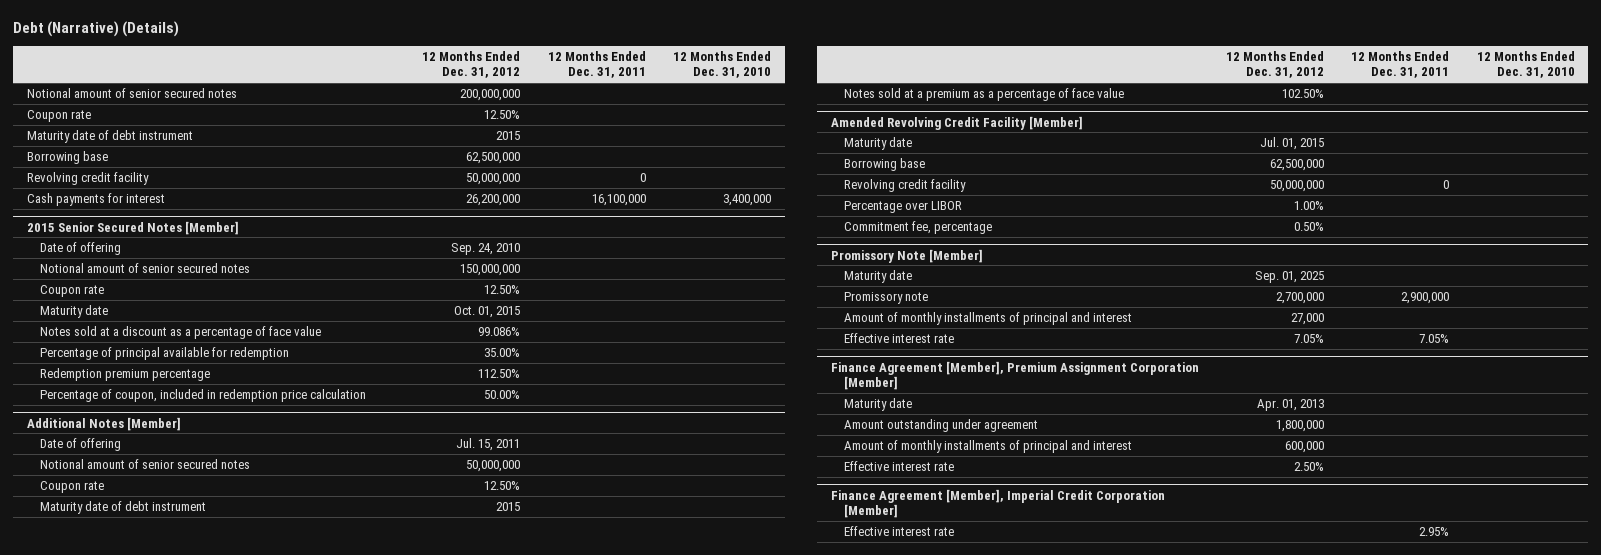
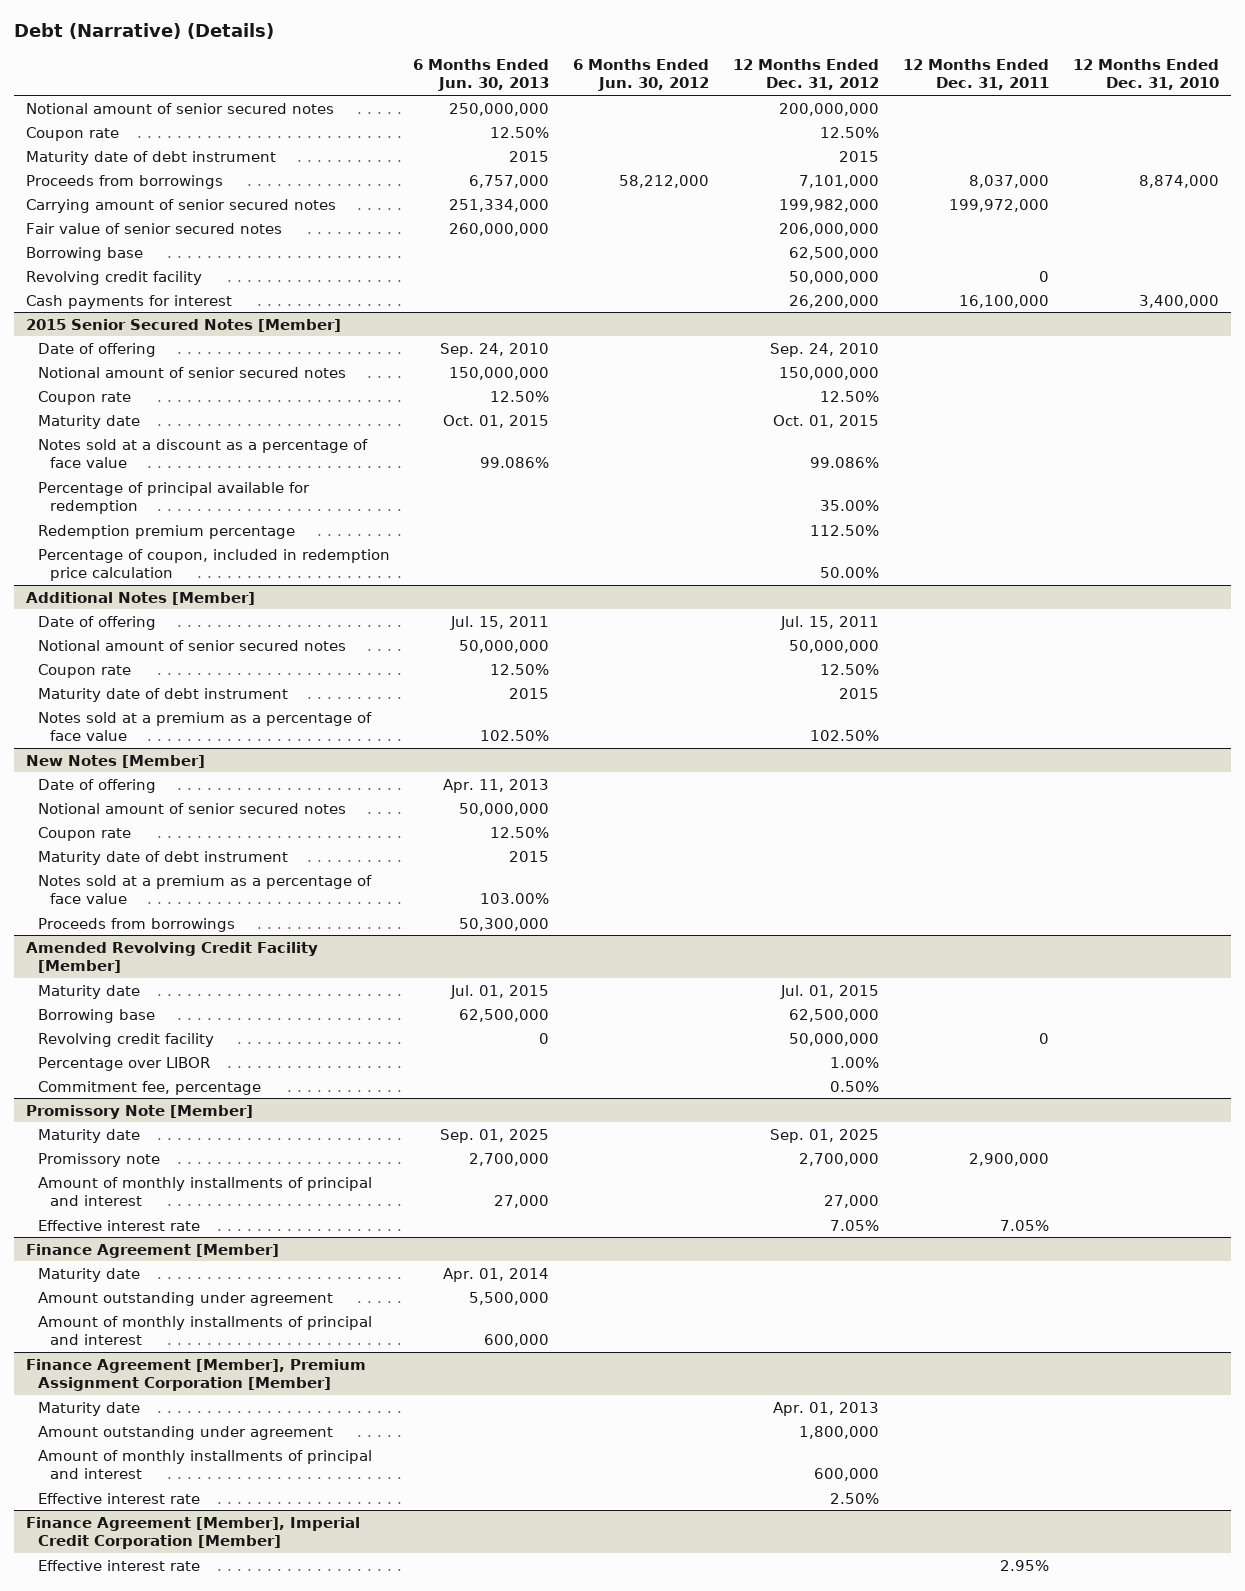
- | 12 Months Ended Dec. 31, 2012 | 12 Months Ended Dec. 31, 2011 | 12 Months Ended Dec. 31, 2010
+ | 6 Months Ended Jun. 30, 2013 | 6 Months Ended Jun. 30, 2012 | 12 Months Ended Dec. 31, 2012 | 12 Months Ended Dec. 31, 2011 | 12 Months Ended Dec. 31, 2010
+ Proceeds from borrowings | 6,757,000 | 58,212,000 | 7,101,000 | 8,037,000 | 8,874,000
+ Carrying amount of senior secured notes | 251,334,000 | | 199,982,000 | 199,972,000 |
+ Fair value of senior secured notes | 260,000,000 | | 206,000,000 | |
+ New Notes [Member]
+ Date of offering | Apr. 11, 2013 | | | |
+ Notional amount of senior secured notes | 50,000,000 | | | |
+ Coupon rate | 12.50% | | | |
+ Maturity date of debt instrument | 2015 | | | |
+ Notes sold at a premium as a percentage of face value | 103.00% | | | |
+ Proceeds from borrowings | 50,300,000 | | | |
+ Finance Agreement [Member]
+ Maturity date | Apr. 01, 2014 | | | |
+ Amount outstanding under agreement | 5,500,000 | | | |
+ Amount of monthly installments of principal and interest | 600,000 | | | |

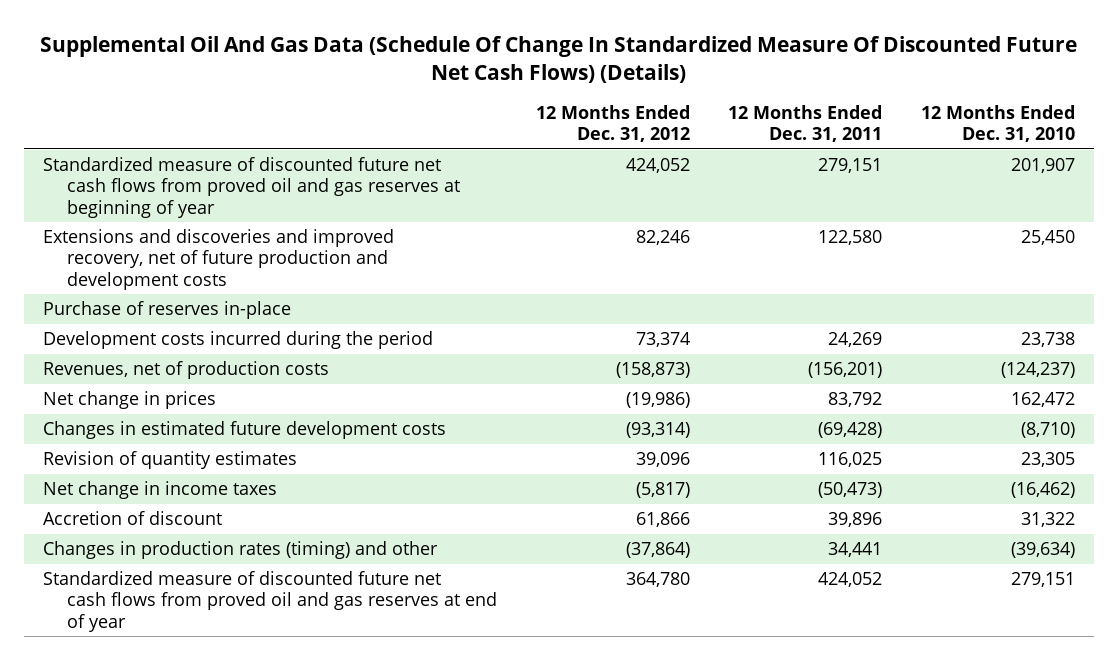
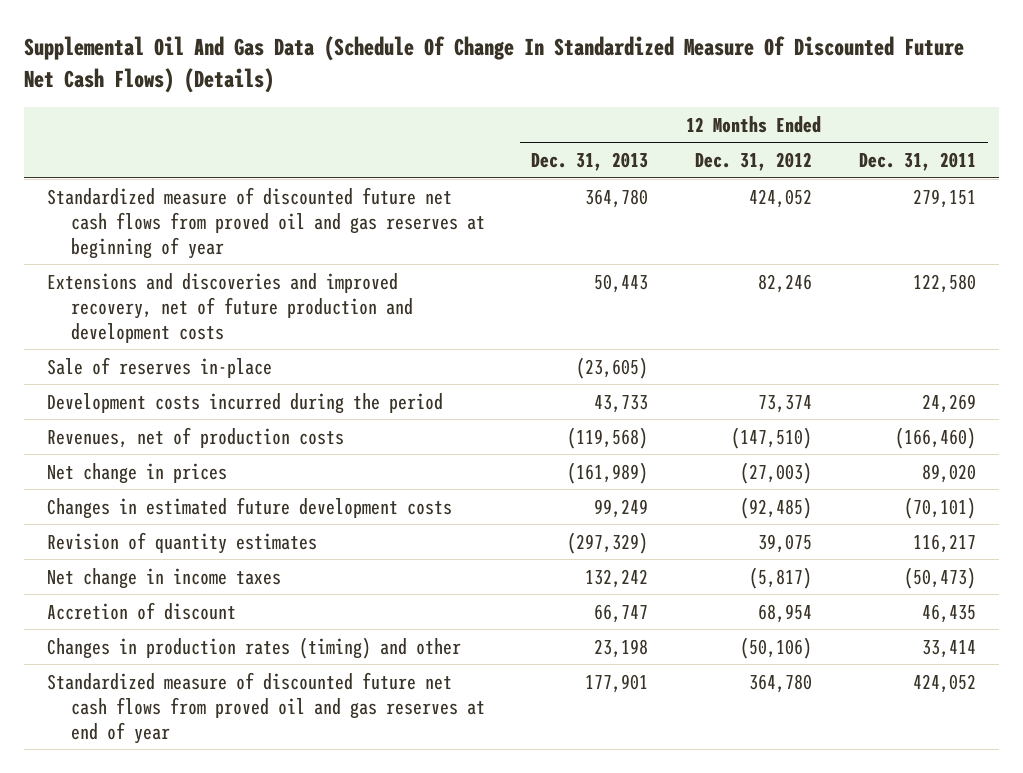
- | 12 Months Ended Dec. 31, 2012 | 12 Months Ended Dec. 31, 2011 | 12 Months Ended Dec. 31, 2010
+ | 12 Months Ended Dec. 31, 2013 | 12 Months Ended Dec. 31, 2012 | 12 Months Ended Dec. 31, 2011
- Purchase of reserves in-place
+ Sale of reserves in-place | (23,605) | |
- Revenues, net of production costs | (158,873) | (156,201) | (124,237)
- Net change in prices | (19,986) | 83,792 | 162,472
- Changes in estimated future development costs | (93,314) | (69,428) | (8,710)
- Revision of quantity estimates | 39,096 | 116,025 | 23,305
+ Revenues, net of production costs | (119,568) | (147,510) | (166,460)
+ Net change in prices | (161,989) | (27,003) | 89,020
+ Changes in estimated future development costs | 99,249 | (92,485) | (70,101)
+ Revision of quantity estimates | (297,329) | 39,075 | 116,217
- Accretion of discount | 61,866 | 39,896 | 31,322
- Changes in production rates (timing) and other | (37,864) | 34,441 | (39,634)
+ Accretion of discount | 66,747 | 68,954 | 46,435
+ Changes in production rates (timing) and other | 23,198 | (50,106) | 33,414

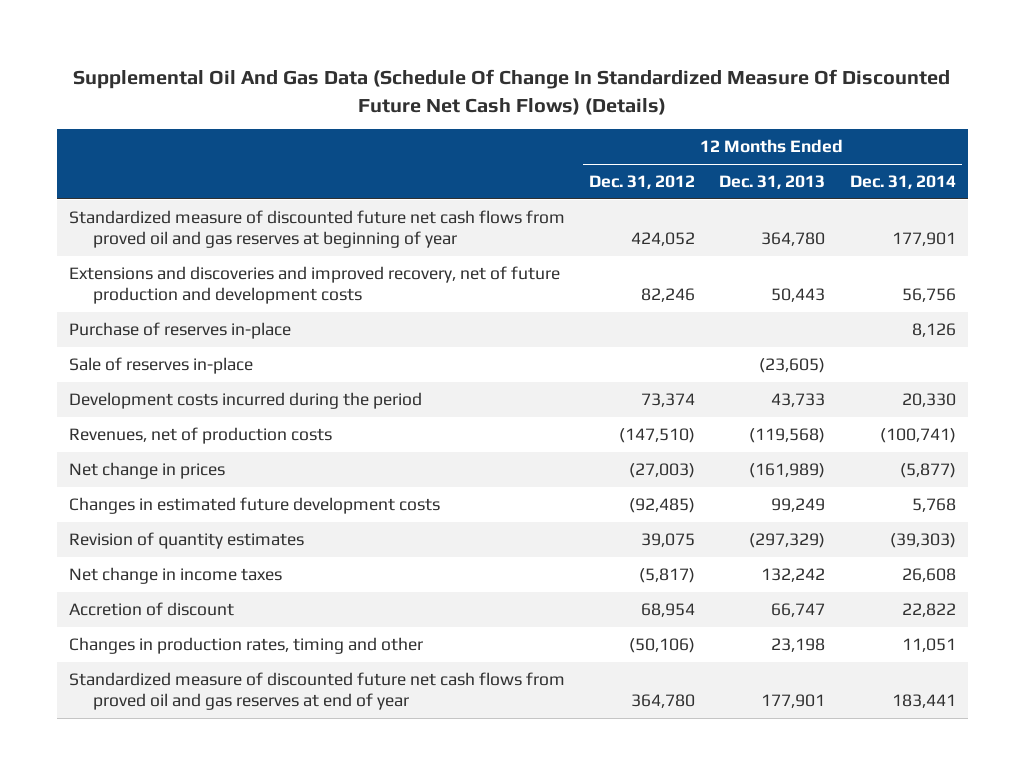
- | 12 Months Ended Dec. 31, 2013 | 12 Months Ended Dec. 31, 2012 | 12 Months Ended Dec. 31, 2011
+ | 12 Months Ended Dec. 31, 2012 | 12 Months Ended Dec. 31, 2013 | 12 Months Ended Dec. 31, 2014
+ Purchase of reserves in-place | | | 8,126
- Changes in production rates (timing) and other | 23,198 | (50,106) | 33,414
+ Changes in production rates, timing and other | (50,106) | 23,198 | 11,051

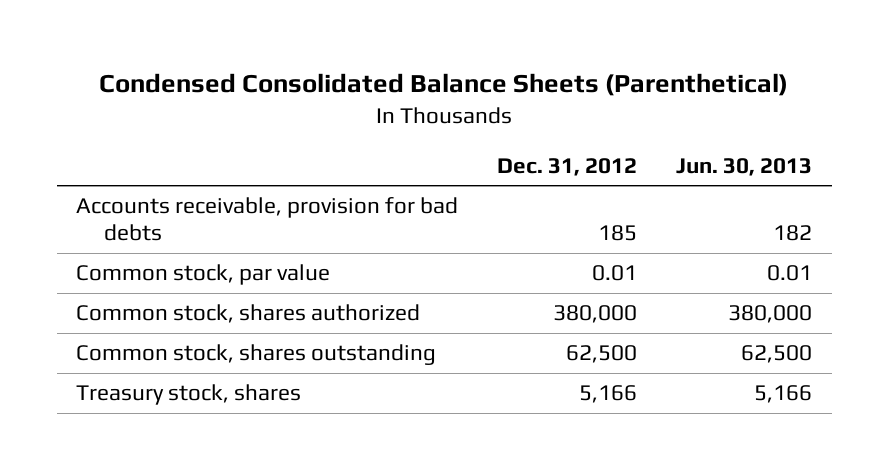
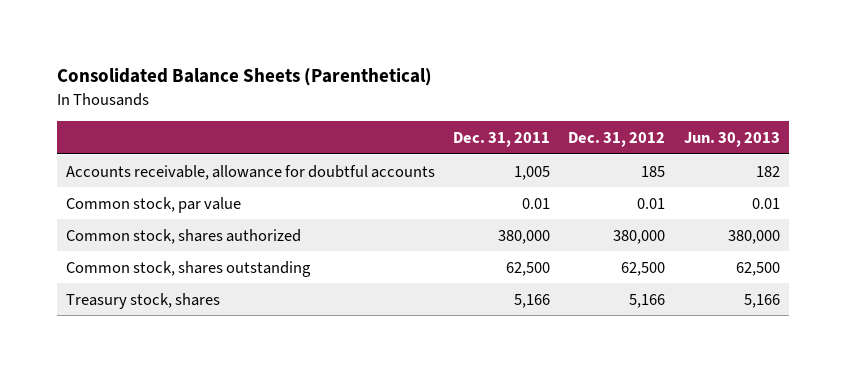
- Condensed Consolidated Balance Sheets (Parenthetical)
+ Consolidated Balance Sheets (Parenthetical)
- | Dec. 31, 2012 | Jun. 30, 2013
+ | Dec. 31, 2011 | Dec. 31, 2012 | Jun. 30, 2013
- Accounts receivable, provision for bad debts | 185 | 182
+ Accounts receivable, allowance for doubtful accounts | 1,005 | 185 | 182

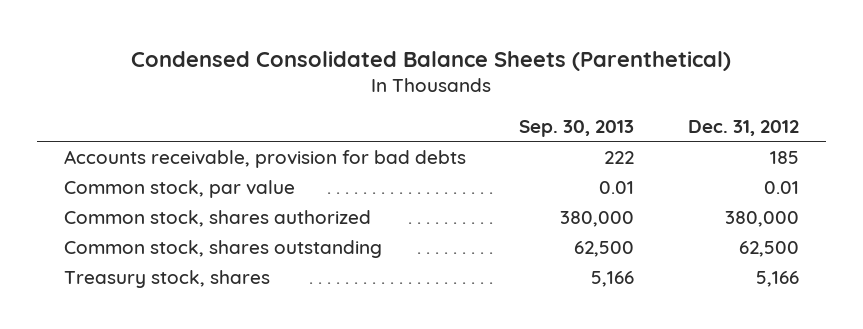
- Consolidated Balance Sheets (Parenthetical)
+ Condensed Consolidated Balance Sheets (Parenthetical)
- | Dec. 31, 2011 | Dec. 31, 2012 | Jun. 30, 2013
+ | Sep. 30, 2013 | Dec. 31, 2012
- Accounts receivable, allowance for doubtful accounts | 1,005 | 185 | 182
+ Accounts receivable, provision for bad debts | 222 | 185

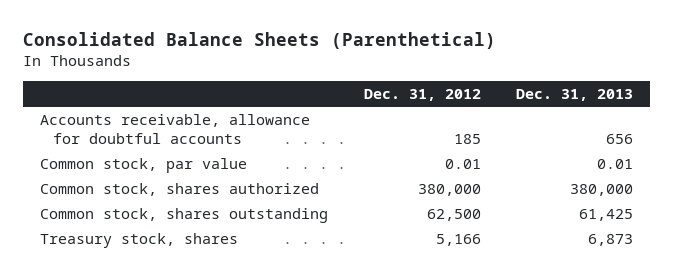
- Condensed Consolidated Balance Sheets (Parenthetical)
+ Consolidated Balance Sheets (Parenthetical)
- | Sep. 30, 2013 | Dec. 31, 2012
+ | Dec. 31, 2012 | Dec. 31, 2013
- Accounts receivable, provision for bad debts | 222 | 185
+ Accounts receivable, allowance for doubtful accounts | 185 | 656

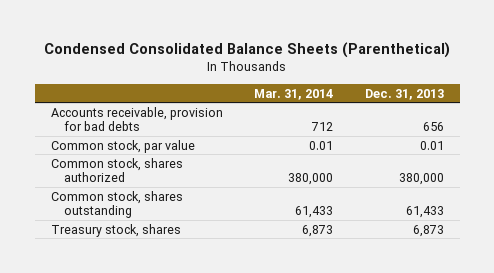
- Consolidated Balance Sheets (Parenthetical)
+ Condensed Consolidated Balance Sheets (Parenthetical)
- | Dec. 31, 2012 | Dec. 31, 2013
+ | Mar. 31, 2014 | Dec. 31, 2013
- Accounts receivable, allowance for doubtful accounts | 185 | 656
+ Accounts receivable, provision for bad debts | 712 | 656
- Common stock, shares outstanding | 62,500 | 61,425
+ Common stock, shares outstanding | 61,433 | 61,433

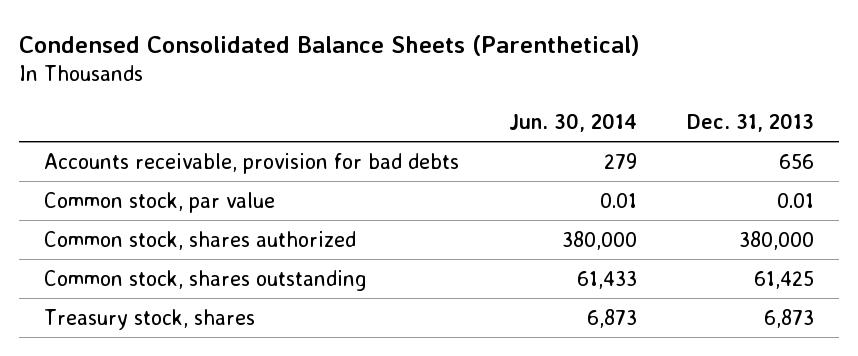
- | Mar. 31, 2014 | Dec. 31, 2013
+ | Jun. 30, 2014 | Dec. 31, 2013
- Common stock, shares outstanding | 61,433 | 61,433
+ Common stock, shares outstanding | 61,433 | 61,425

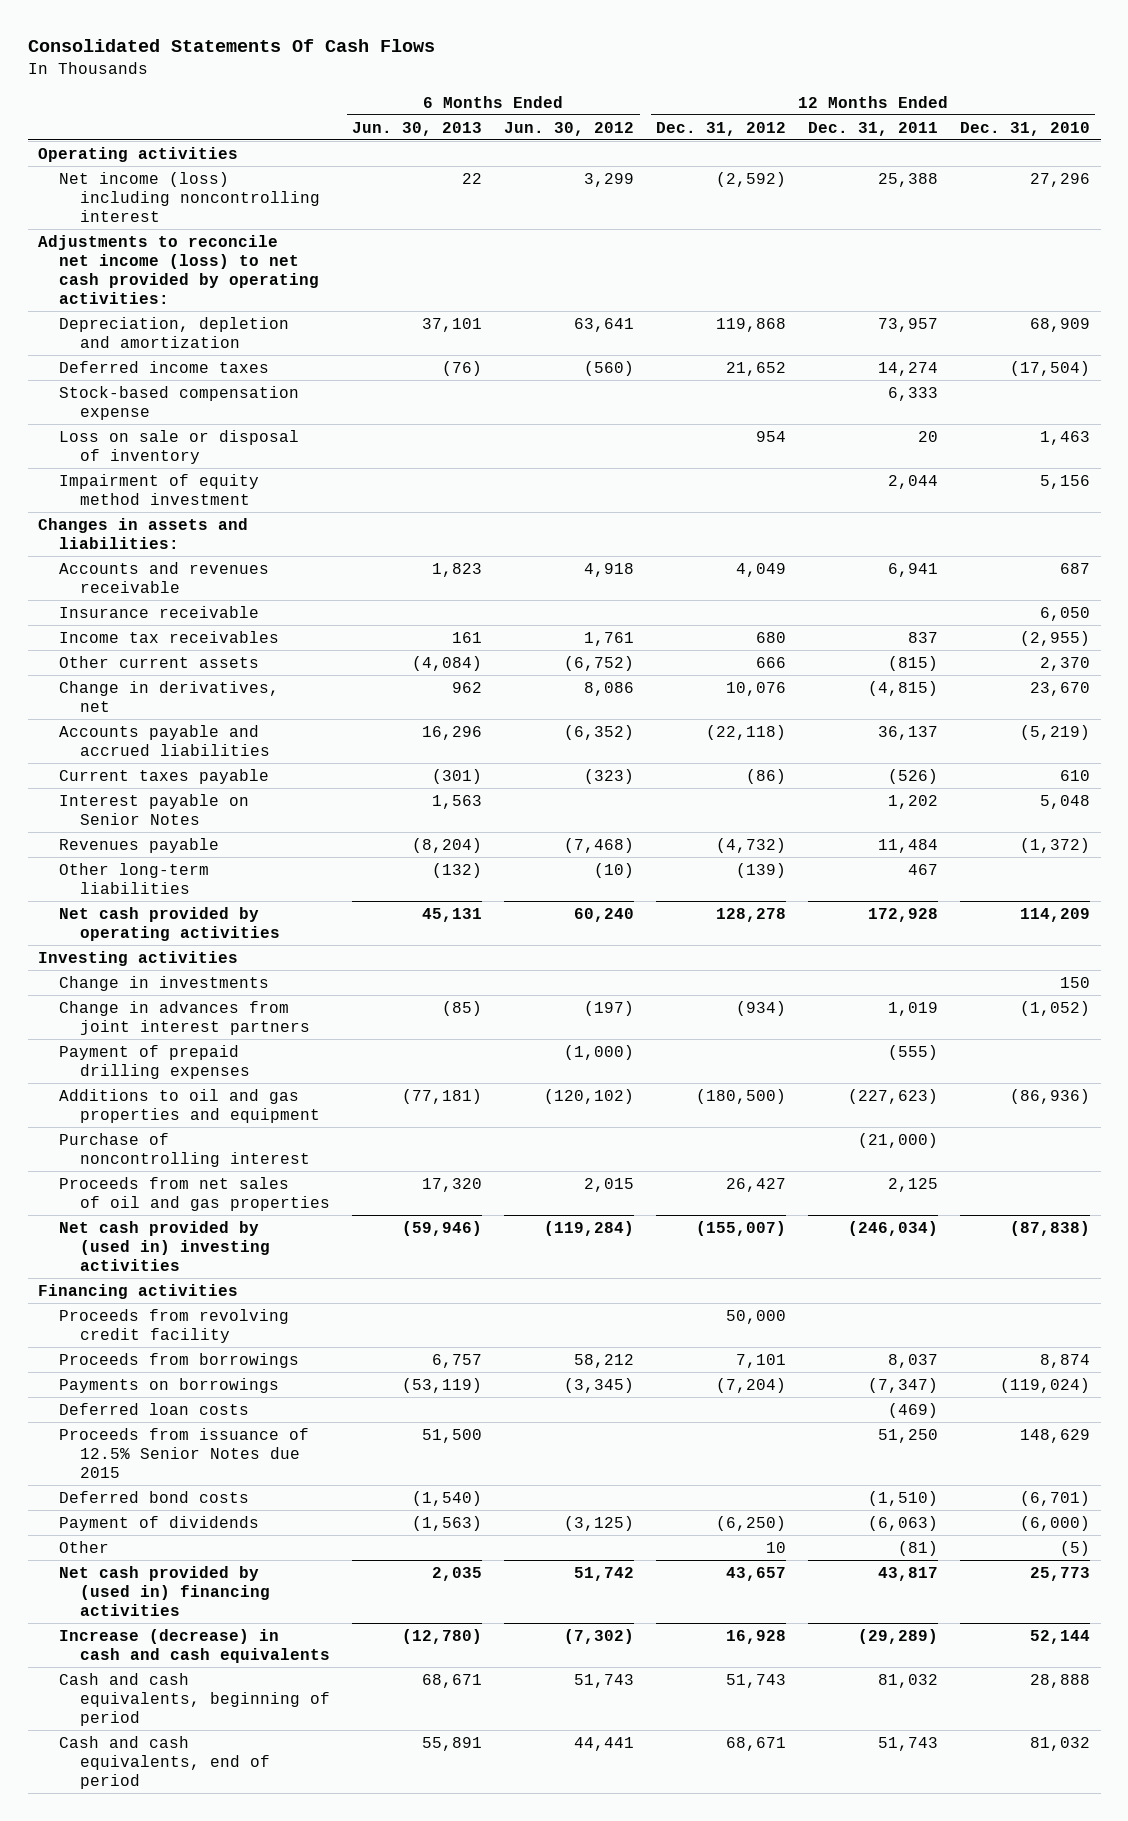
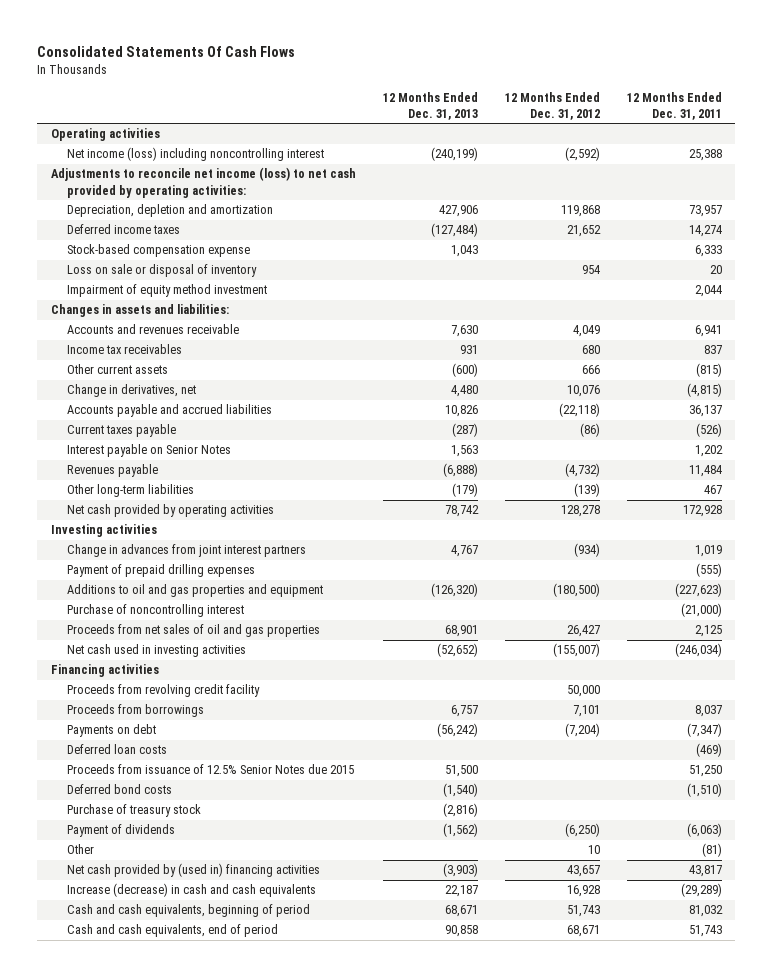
- | 6 Months Ended Jun. 30, 2013 | 6 Months Ended Jun. 30, 2012 | 12 Months Ended Dec. 31, 2012 | 12 Months Ended Dec. 31, 2011 | 12 Months Ended Dec. 31, 2010
+ | 12 Months Ended Dec. 31, 2013 | 12 Months Ended Dec. 31, 2012 | 12 Months Ended Dec. 31, 2011
- Insurance receivable | | | | | 6,050
- Change in investments | | | | | 150
- Net cash provided by (used in) investing activities | (59,946) | (119,284) | (155,007) | (246,034) | (87,838)
+ Net cash used in investing activities | (52,652) | (155,007) | (246,034)
- Payments on borrowings | (53,119) | (3,345) | (7,204) | (7,347) | (119,024)
+ Payments on debt | (56,242) | (7,204) | (7,347)
+ Purchase of treasury stock | (2,816) | |

